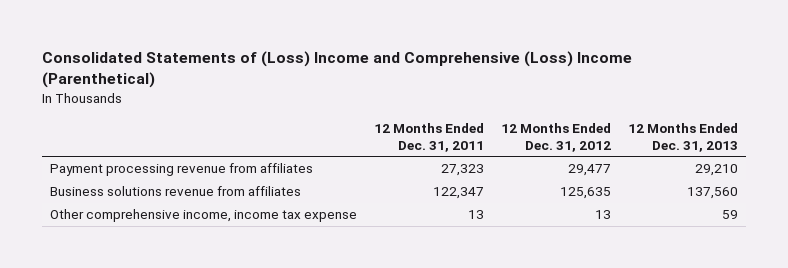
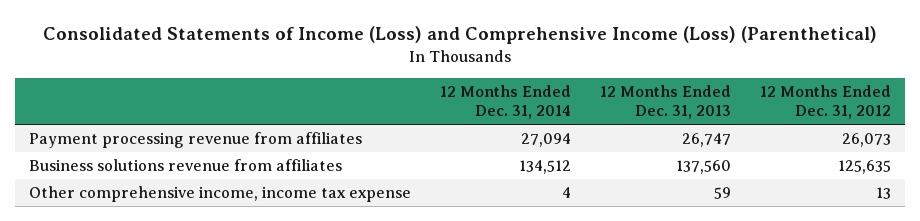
- Consolidated Statements of (Loss) Income and Comprehensive (Loss) Income (Parenthetical)
+ Consolidated Statements of Income (Loss) and Comprehensive Income (Loss) (Parenthetical)
- | 12 Months Ended Dec. 31, 2011 | 12 Months Ended Dec. 31, 2012 | 12 Months Ended Dec. 31, 2013
+ | 12 Months Ended Dec. 31, 2014 | 12 Months Ended Dec. 31, 2013 | 12 Months Ended Dec. 31, 2012
- Payment processing revenue from affiliates | 27,323 | 29,477 | 29,210
+ Payment processing revenue from affiliates | 27,094 | 26,747 | 26,073

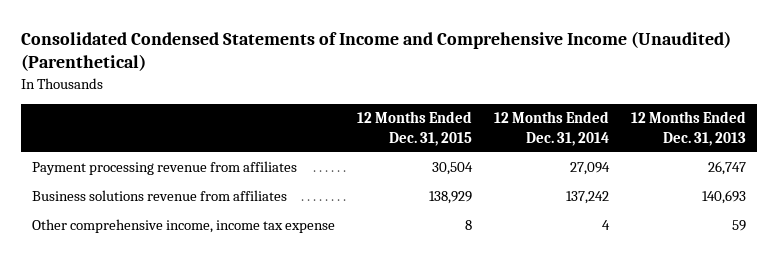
- Consolidated Statements of Income (Loss) and Comprehensive Income (Loss) (Parenthetical)
+ Consolidated Condensed Statements of Income and Comprehensive Income (Unaudited) (Parenthetical)
- | 12 Months Ended Dec. 31, 2014 | 12 Months Ended Dec. 31, 2013 | 12 Months Ended Dec. 31, 2012
+ | 12 Months Ended Dec. 31, 2015 | 12 Months Ended Dec. 31, 2014 | 12 Months Ended Dec. 31, 2013
- Business solutions revenue from affiliates | 134,512 | 137,560 | 125,635
+ Business solutions revenue from affiliates | 138,929 | 137,242 | 140,693

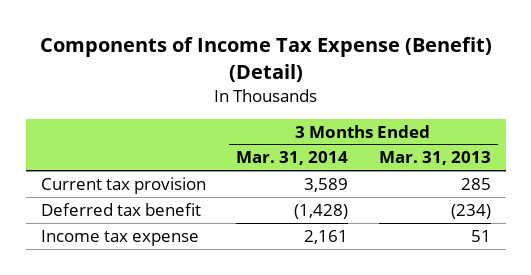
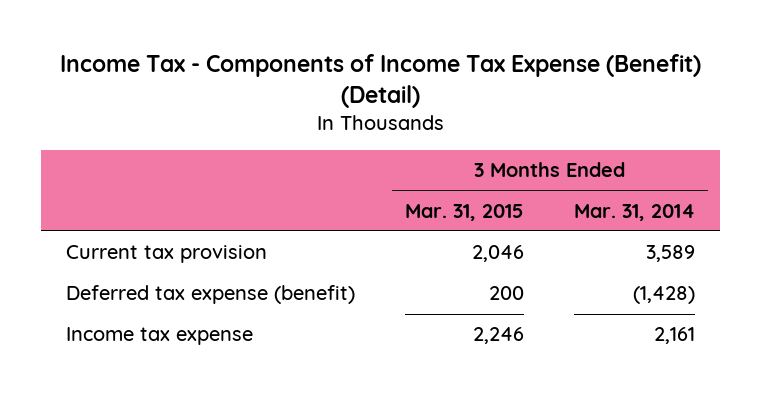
- Components of Income Tax Expense (Benefit) (Detail)
+ Income Tax - Components of Income Tax Expense (Benefit) (Detail)
- | 3 Months Ended Mar. 31, 2014 | 3 Months Ended Mar. 31, 2013
+ | 3 Months Ended Mar. 31, 2015 | 3 Months Ended Mar. 31, 2014
- Deferred tax benefit | (1,428) | (234)
+ Deferred tax expense (benefit) | 200 | (1,428)

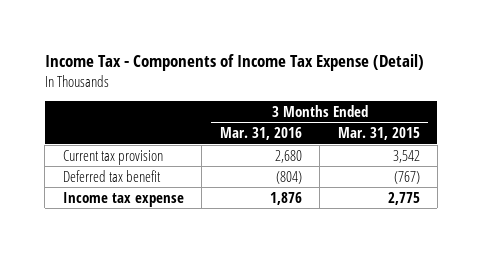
- Income Tax - Components of Income Tax Expense (Benefit) (Detail)
+ Income Tax - Components of Income Tax Expense (Detail)
- | 3 Months Ended Mar. 31, 2015 | 3 Months Ended Mar. 31, 2014
+ | 3 Months Ended Mar. 31, 2016 | 3 Months Ended Mar. 31, 2015
- Current tax provision | 2,046 | 3,589
- Deferred tax expense (benefit) | 200 | (1,428)
- Income tax expense | 2,246 | 2,161
+ Current tax provision | 2,680 | 3,542
+ Deferred tax benefit | (804) | (767)
+ Income tax expense | 1,876 | 2,775

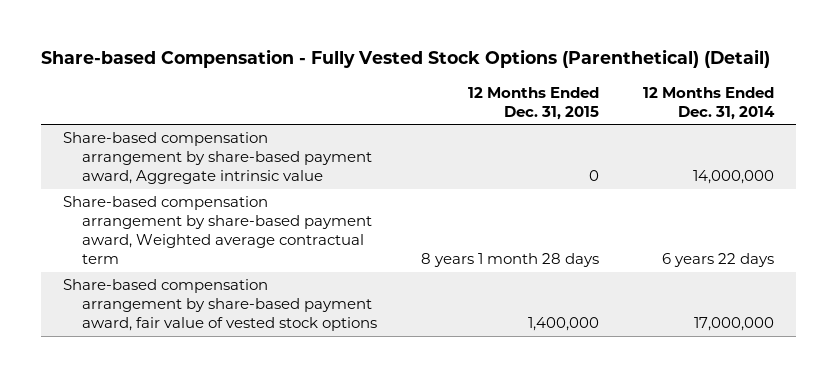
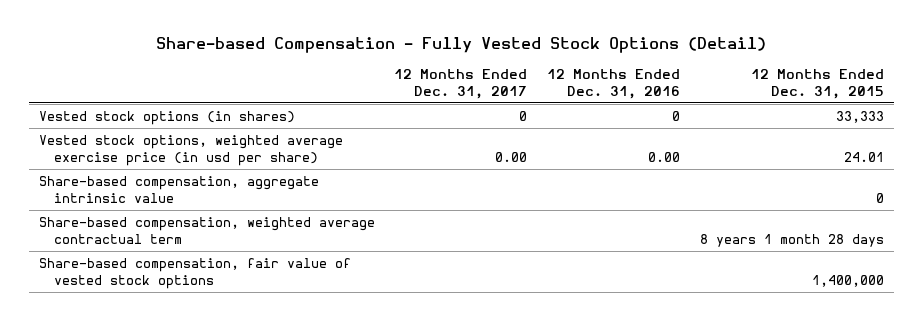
- Share-based Compensation - Fully Vested Stock Options (Parenthetical) (Detail)
+ Share-based Compensation - Fully Vested Stock Options (Detail)
- | 12 Months Ended Dec. 31, 2015 | 12 Months Ended Dec. 31, 2014
+ | 12 Months Ended Dec. 31, 2017 | 12 Months Ended Dec. 31, 2016 | 12 Months Ended Dec. 31, 2015
- Share-based compensation arrangement by share-based payment award, Aggregate intrinsic value | 0 | 14,000,000
- Share-based compensation arrangement by share-based payment award, Weighted average contractual term | 8 years 1 month 28 days | 6 years 22 days
- Share-based compensation arrangement by share-based payment award, fair value of vested stock options | 1,400,000 | 17,000,000
+ Vested stock options (in shares) | 0 | 0 | 33,333
+ Vested stock options, weighted average exercise price (in usd per share) | 0.00 | 0.00 | 24.01
+ Share-based compensation, aggregate intrinsic value | | | 0
+ Share-based compensation, weighted average contractual term | | | 8 years 1 month 28 days
+ Share-based compensation, fair value of vested stock options | | | 1,400,000

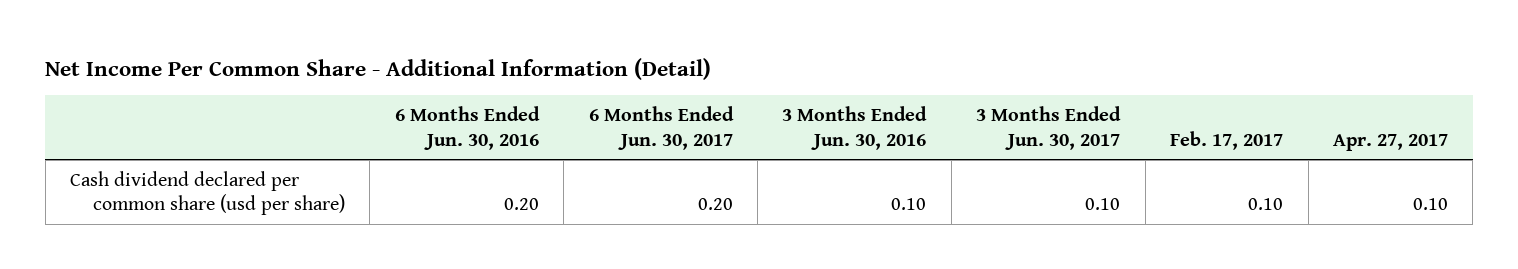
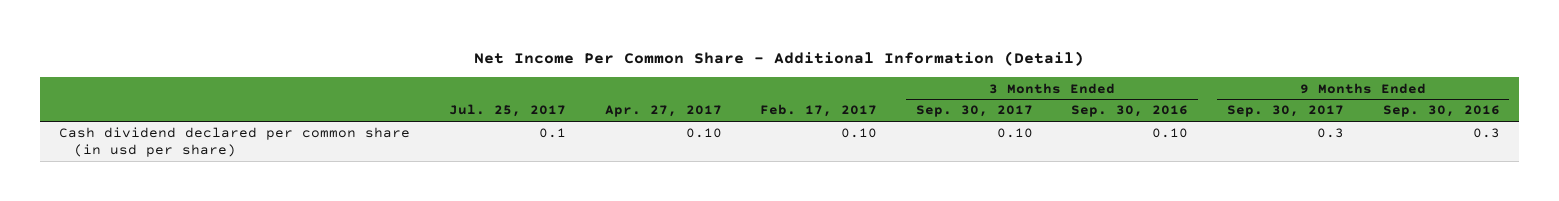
- | 6 Months Ended Jun. 30, 2016 | 6 Months Ended Jun. 30, 2017 | 3 Months Ended Jun. 30, 2016 | 3 Months Ended Jun. 30, 2017 | Feb. 17, 2017 | Apr. 27, 2017
+ | Jul. 25, 2017 | Apr. 27, 2017 | Feb. 17, 2017 | 3 Months Ended Sep. 30, 2017 | 3 Months Ended Sep. 30, 2016 | 9 Months Ended Sep. 30, 2017 | 9 Months Ended Sep. 30, 2016
- Cash dividend declared per common share (usd per share) | 0.20 | 0.20 | 0.10 | 0.10 | 0.10 | 0.10
+ Cash dividend declared per common share (in usd per share) | 0.1 | 0.10 | 0.10 | 0.10 | 0.10 | 0.3 | 0.3

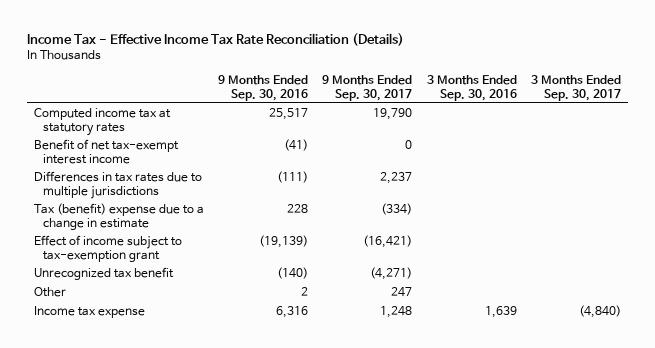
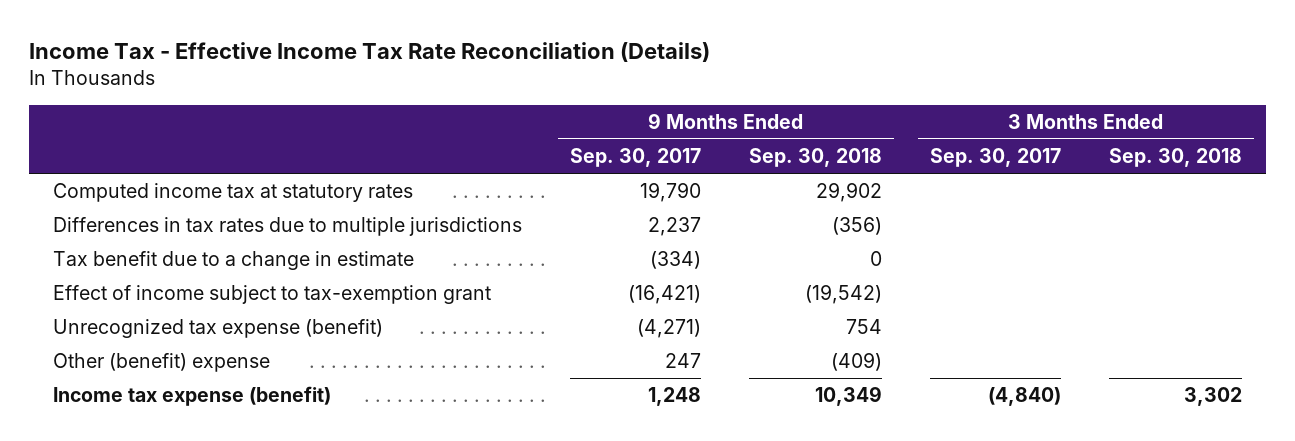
- | 9 Months Ended Sep. 30, 2016 | 9 Months Ended Sep. 30, 2017 | 3 Months Ended Sep. 30, 2016 | 3 Months Ended Sep. 30, 2017
+ | 9 Months Ended Sep. 30, 2017 | 9 Months Ended Sep. 30, 2018 | 3 Months Ended Sep. 30, 2017 | 3 Months Ended Sep. 30, 2018
- Benefit of net tax-exempt interest income | (41) | 0 | |
- Tax (benefit) expense due to a change in estimate | 228 | (334) | |
+ Tax benefit due to a change in estimate | (334) | 0 | |
- Unrecognized tax benefit | (140) | (4,271) | |
- Other | 2 | 247 | |
- Income tax expense | 6,316 | 1,248 | 1,639 | (4,840)
+ Unrecognized tax expense (benefit) | (4,271) | 754 | |
+ Other (benefit) expense | 247 | (409) | |
+ Income tax expense (benefit) | 1,248 | 10,349 | (4,840) | 3,302

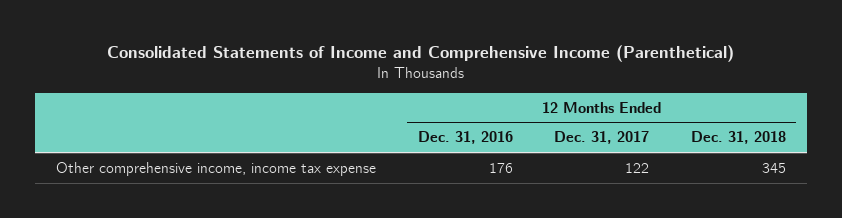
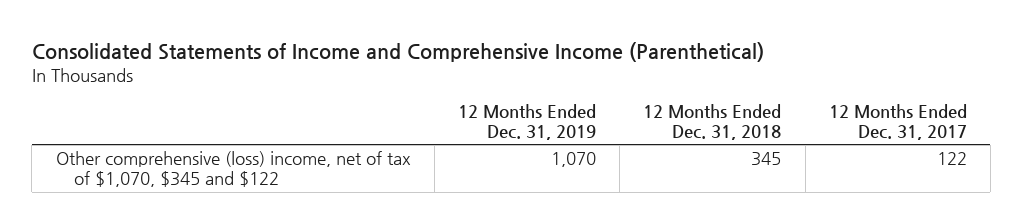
- | 12 Months Ended Dec. 31, 2016 | 12 Months Ended Dec. 31, 2017 | 12 Months Ended Dec. 31, 2018
+ | 12 Months Ended Dec. 31, 2019 | 12 Months Ended Dec. 31, 2018 | 12 Months Ended Dec. 31, 2017
- Other comprehensive income, income tax expense | 176 | 122 | 345
+ Other comprehensive (loss) income, net of tax of $1,070, $345 and $122 | 1,070 | 345 | 122

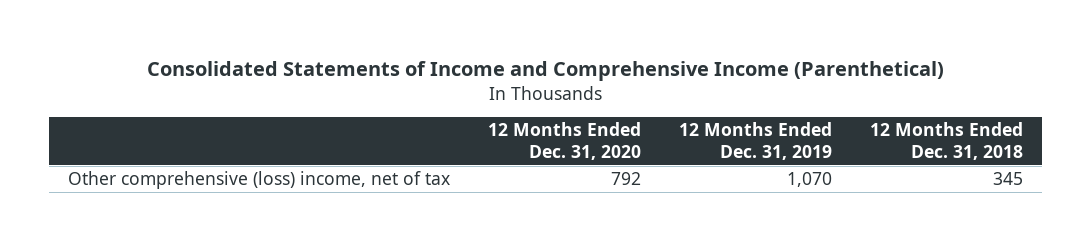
- | 12 Months Ended Dec. 31, 2019 | 12 Months Ended Dec. 31, 2018 | 12 Months Ended Dec. 31, 2017
+ | 12 Months Ended Dec. 31, 2020 | 12 Months Ended Dec. 31, 2019 | 12 Months Ended Dec. 31, 2018
- Other comprehensive (loss) income, net of tax of $1,070, $345 and $122 | 1,070 | 345 | 122
+ Other comprehensive (loss) income, net of tax | 792 | 1,070 | 345

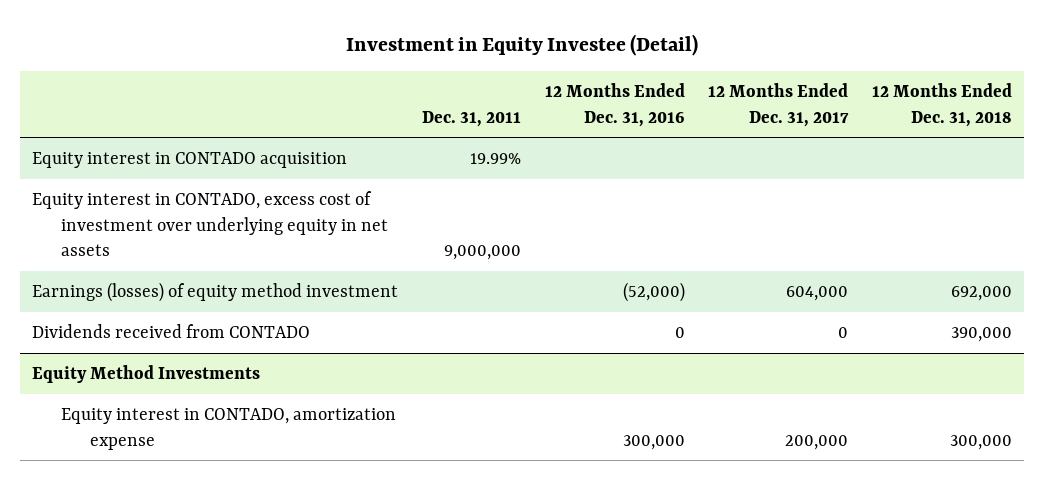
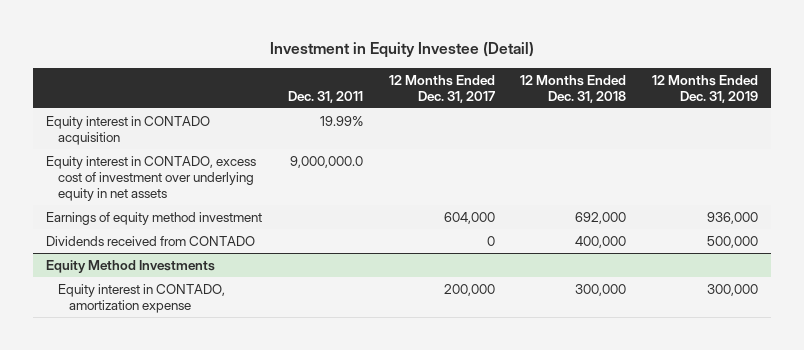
- | Dec. 31, 2011 | 12 Months Ended Dec. 31, 2016 | 12 Months Ended Dec. 31, 2017 | 12 Months Ended Dec. 31, 2018
+ | Dec. 31, 2011 | 12 Months Ended Dec. 31, 2017 | 12 Months Ended Dec. 31, 2018 | 12 Months Ended Dec. 31, 2019
- Equity interest in CONTADO, excess cost of investment over underlying equity in net assets | 9,000,000 | | |
- Earnings (losses) of equity method investment | | (52,000) | 604,000 | 692,000
- Dividends received from CONTADO | | 0 | 0 | 390,000
+ Equity interest in CONTADO, excess cost of investment over underlying equity in net assets | 9,000,000.0 | | |
+ Earnings of equity method investment | | 604,000 | 692,000 | 936,000
+ Dividends received from CONTADO | | 0 | 400,000 | 500,000

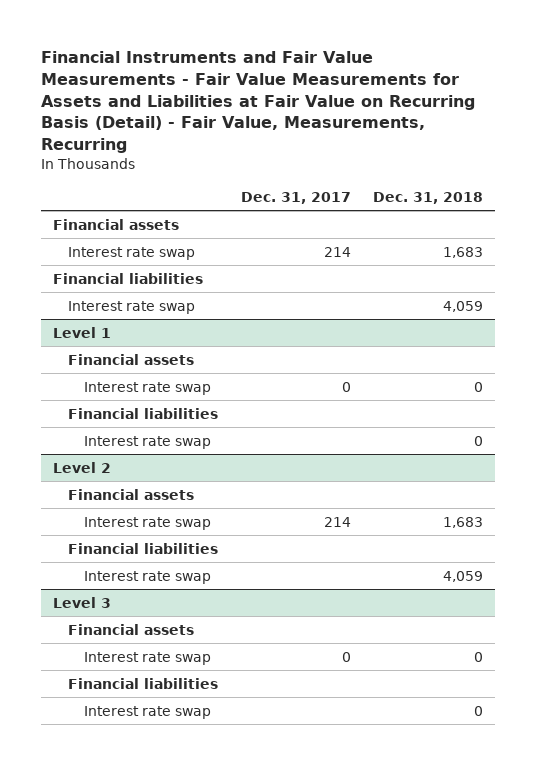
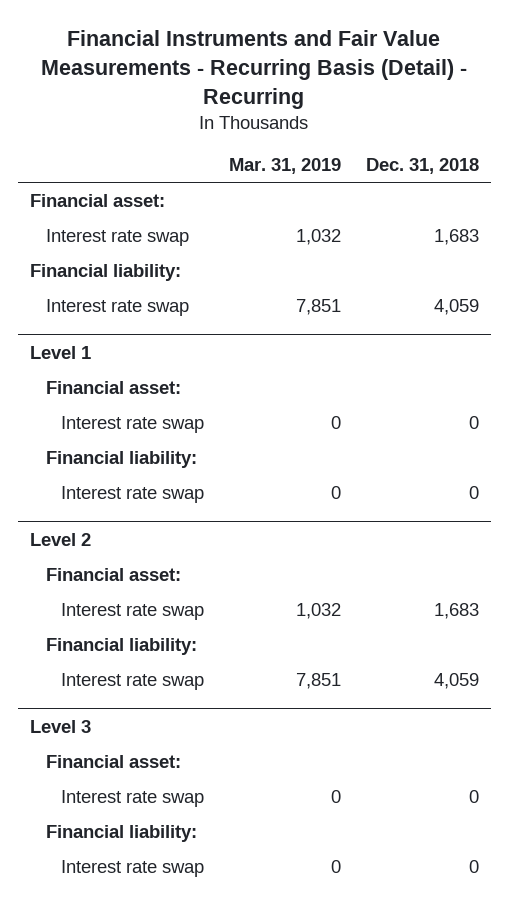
- Financial Instruments and Fair Value Measurements - Fair Value Measurements for Assets and Liabilities at Fair Value on Recurring Basis (Detail) - Fair Value, Measurements, Recurring
+ Financial Instruments and Fair Value Measurements - Recurring Basis (Detail) - Recurring
- | Dec. 31, 2017 | Dec. 31, 2018
+ | Mar. 31, 2019 | Dec. 31, 2018
- Financial assets
+ Financial asset:
- Financial liabilities
+ Financial liability:
@ Level 1
- Financial assets
+ Financial asset:
- Financial liabilities
+ Financial liability:
@ Level 2
- Financial assets
+ Financial asset:
- Financial liabilities
+ Financial liability:
@ Level 3
- Financial assets
+ Financial asset:
- Financial liabilities
+ Financial liability:

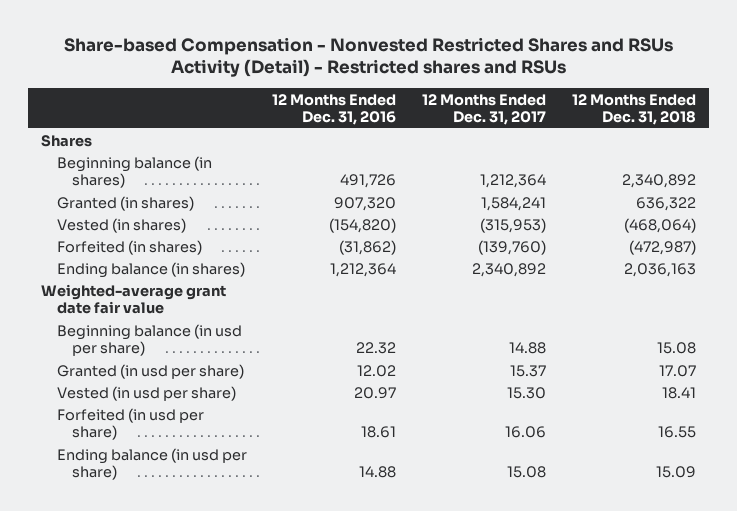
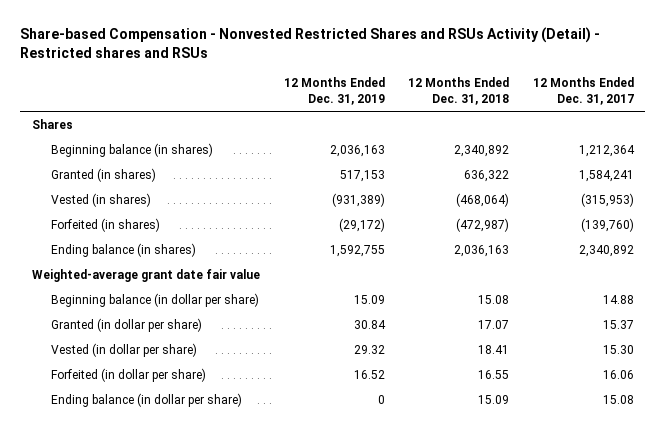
- | 12 Months Ended Dec. 31, 2016 | 12 Months Ended Dec. 31, 2017 | 12 Months Ended Dec. 31, 2018
+ | 12 Months Ended Dec. 31, 2019 | 12 Months Ended Dec. 31, 2018 | 12 Months Ended Dec. 31, 2017
- Beginning balance (in usd per share) | 22.32 | 14.88 | 15.08
- Granted (in usd per share) | 12.02 | 15.37 | 17.07
- Vested (in usd per share) | 20.97 | 15.30 | 18.41
- Forfeited (in usd per share) | 18.61 | 16.06 | 16.55
- Ending balance (in usd per share) | 14.88 | 15.08 | 15.09
+ Beginning balance (in dollar per share) | 15.09 | 15.08 | 14.88
+ Granted (in dollar per share) | 30.84 | 17.07 | 15.37
+ Vested (in dollar per share) | 29.32 | 18.41 | 15.30
+ Forfeited (in dollar per share) | 16.52 | 16.55 | 16.06
+ Ending balance (in dollar per share) | 0 | 15.09 | 15.08

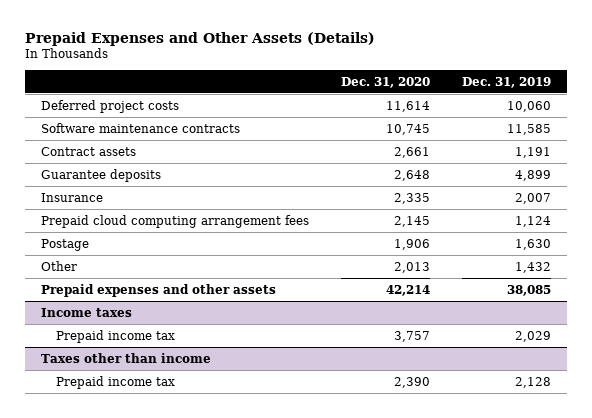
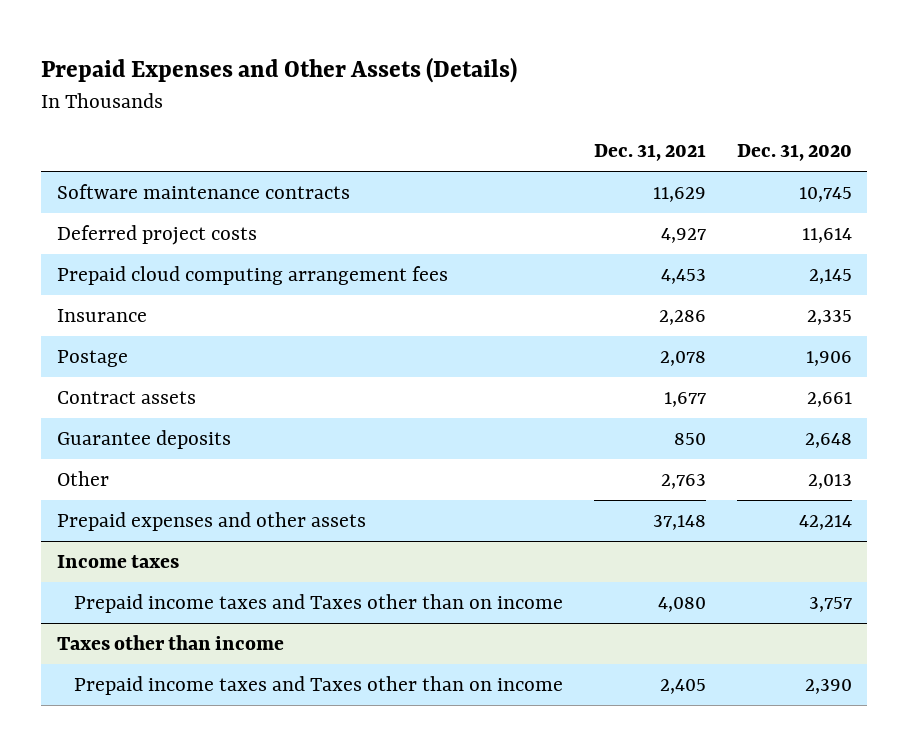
- | Dec. 31, 2020 | Dec. 31, 2019
+ | Dec. 31, 2021 | Dec. 31, 2020
moved down: Deferred project costs | 4,927 | 11,614
moved down: Insurance | 2,286 | 2,335
moved down: Contract assets | 1,677 | 2,661
moved down: Guarantee deposits | 850 | 2,648
@ Income taxes
- Prepaid income tax | 3,757 | 2,029
+ Prepaid income taxes and Taxes other than on income | 4,080 | 3,757
@ Taxes other than income
- Prepaid income tax | 2,390 | 2,128
+ Prepaid income taxes and Taxes other than on income | 2,405 | 2,390

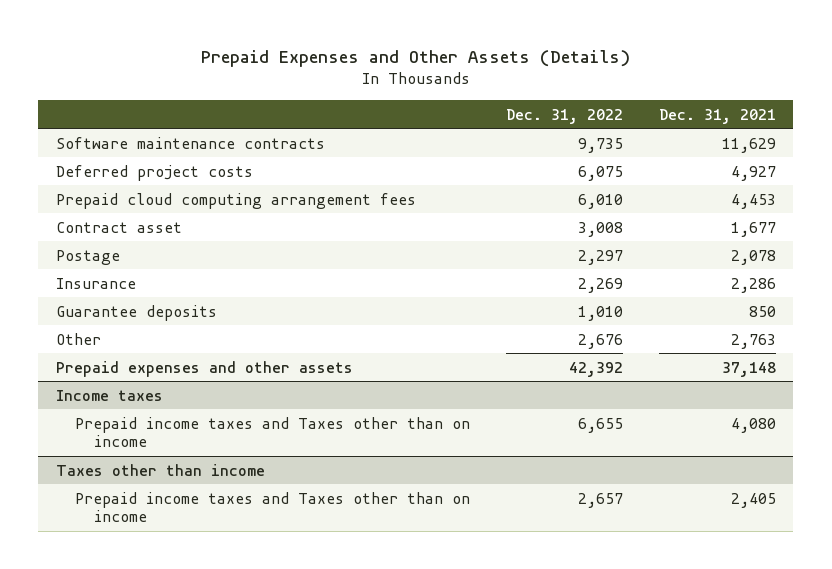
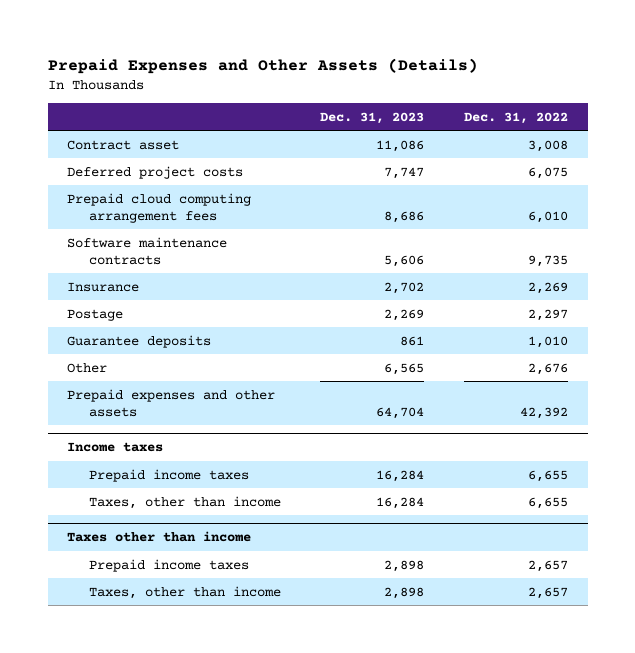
- | Dec. 31, 2022 | Dec. 31, 2021
+ | Dec. 31, 2023 | Dec. 31, 2022
moved up: Contract asset | 11,086 | 3,008
moved down: Software maintenance contracts | 5,606 | 9,735
moved down: Postage | 2,269 | 2,297
@ Income taxes
- Prepaid income taxes and Taxes other than on income | 6,655 | 4,080
+ Prepaid income taxes | 16,284 | 6,655
+ Taxes, other than income | 16,284 | 6,655
@ Taxes other than income
- Prepaid income taxes and Taxes other than on income | 2,657 | 2,405
+ Prepaid income taxes | 2,898 | 2,657
+ Taxes, other than income | 2,898 | 2,657

